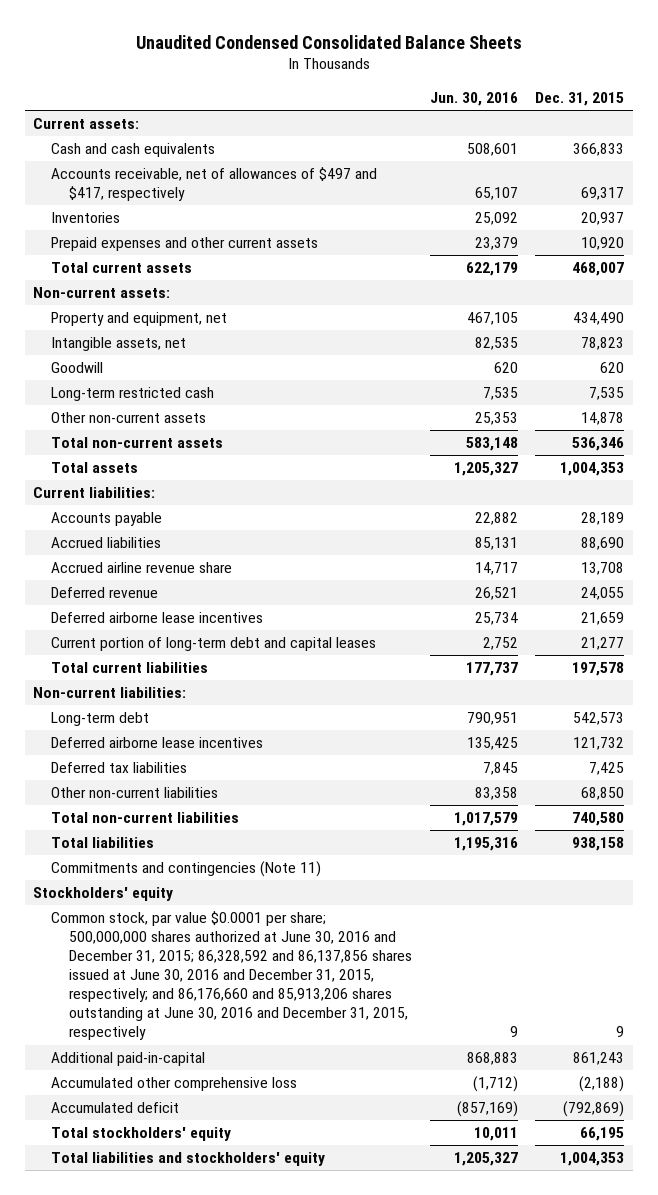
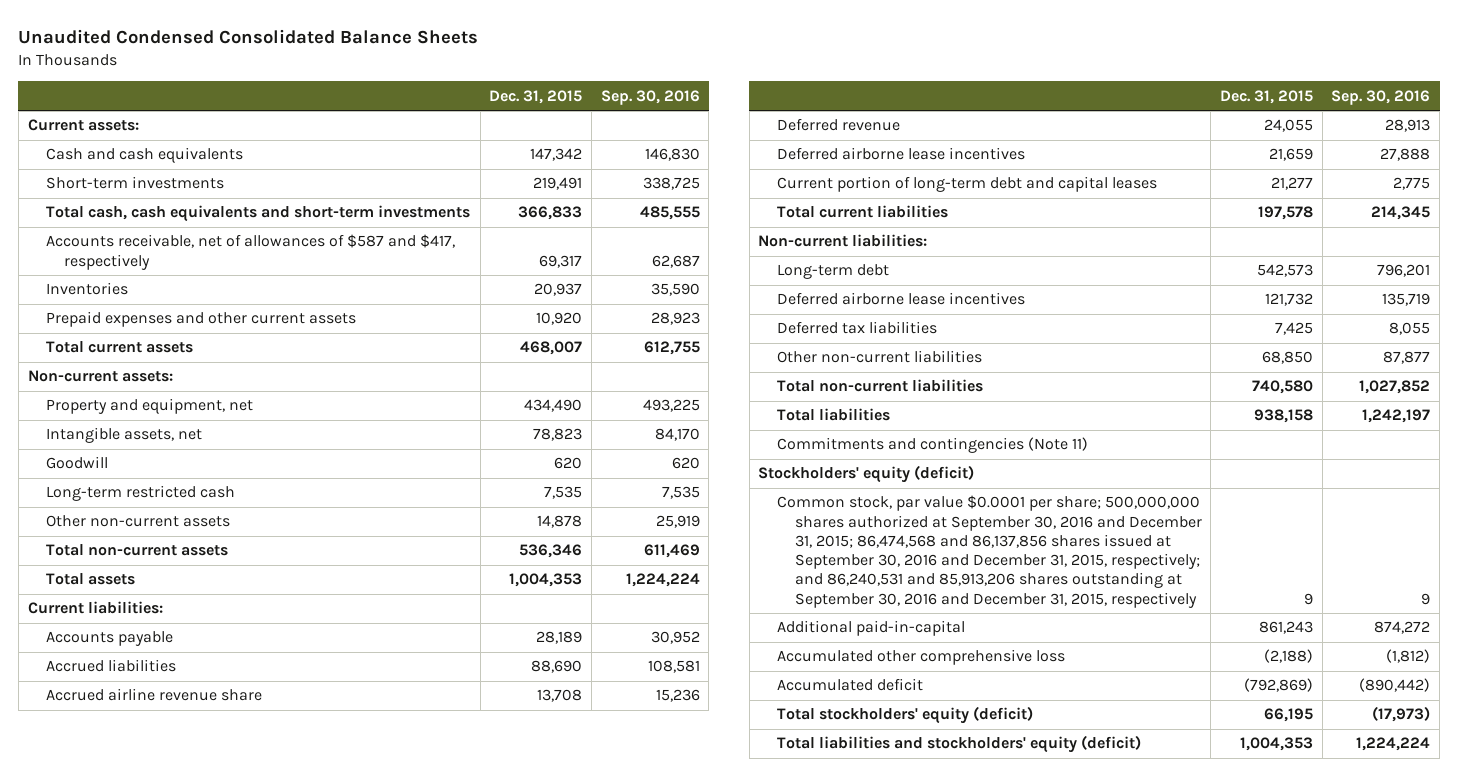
- | Jun. 30, 2016 | Dec. 31, 2015
+ | Dec. 31, 2015 | Sep. 30, 2016
- Cash and cash equivalents | 508,601 | 366,833
- Accounts receivable, net of allowances of $497 and $417, respectively | 65,107 | 69,317
+ Cash and cash equivalents | 147,342 | 146,830
+ Short-term investments | 219,491 | 338,725
+ Total cash, cash equivalents and short-term investments | 366,833 | 485,555
+ Accounts receivable, net of allowances of $587 and $417, respectively | 69,317 | 62,687
- Stockholders' equity
- Common stock, par value $0.0001 per share; 500,000,000 shares authorized at June 30, 2016 and December 31, 2015; 86,328,592 and 86,137,856 shares issued at June 30, 2016 and December 31, 2015, respectively; and 86,176,660 and 85,913,206 shares outstanding at June 30, 2016 and December 31, 2015, respectively | 9 | 9
+ Stockholders' equity (deficit)
+ Common stock, par value $0.0001 per share; 500,000,000 shares authorized at September 30, 2016 and December 31, 2015; 86,474,568 and 86,137,856 shares issued at September 30, 2016 and December 31, 2015, respectively; and 86,240,531 and 85,913,206 shares outstanding at September 30, 2016 and December 31, 2015, respectively | 9 | 9
- Total stockholders' equity | 10,011 | 66,195
- Total liabilities and stockholders' equity | 1,205,327 | 1,004,353
+ Total stockholders' equity (deficit) | 66,195 | (17,973)
+ Total liabilities and stockholders' equity (deficit) | 1,004,353 | 1,224,224

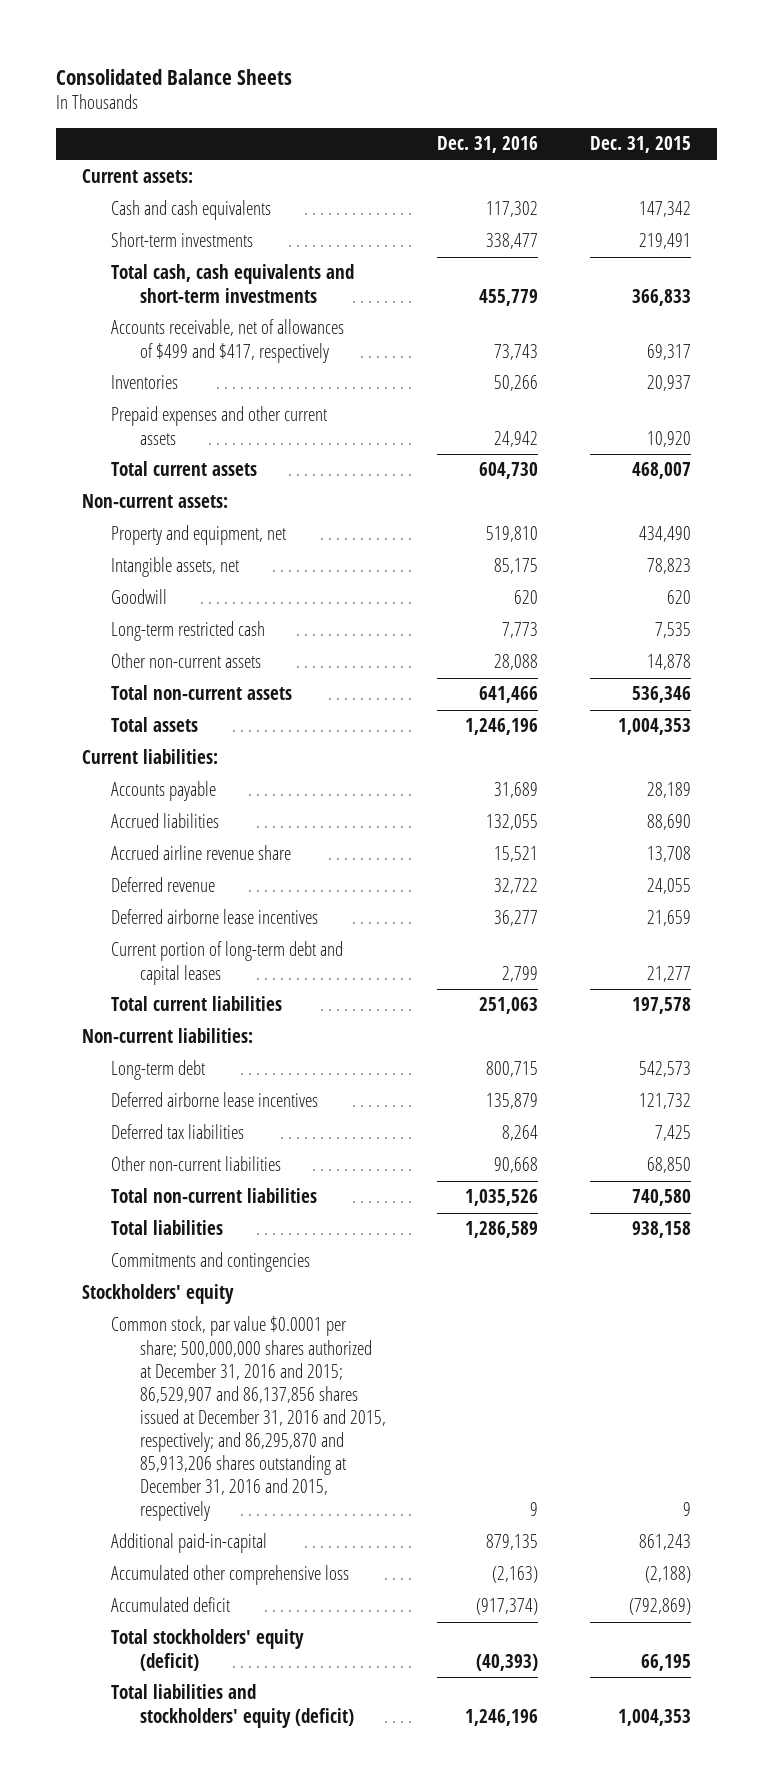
- Unaudited Condensed Consolidated Balance Sheets
+ Consolidated Balance Sheets
- | Dec. 31, 2015 | Sep. 30, 2016
+ | Dec. 31, 2016 | Dec. 31, 2015
- Accounts receivable, net of allowances of $587 and $417, respectively | 69,317 | 62,687
+ Accounts receivable, net of allowances of $499 and $417, respectively | 73,743 | 69,317
- Commitments and contingencies (Note 11)
- Stockholders' equity (deficit)
- Common stock, par value $0.0001 per share; 500,000,000 shares authorized at September 30, 2016 and December 31, 2015; 86,474,568 and 86,137,856 shares issued at September 30, 2016 and December 31, 2015, respectively; and 86,240,531 and 85,913,206 shares outstanding at September 30, 2016 and December 31, 2015, respectively | 9 | 9
+ Commitments and contingencies
+ Stockholders' equity
+ Common stock, par value $0.0001 per share; 500,000,000 shares authorized at December 31, 2016 and 2015; 86,529,907 and 86,137,856 shares issued at December 31, 2016 and 2015, respectively; and 86,295,870 and 85,913,206 shares outstanding at December 31, 2016 and 2015, respectively | 9 | 9

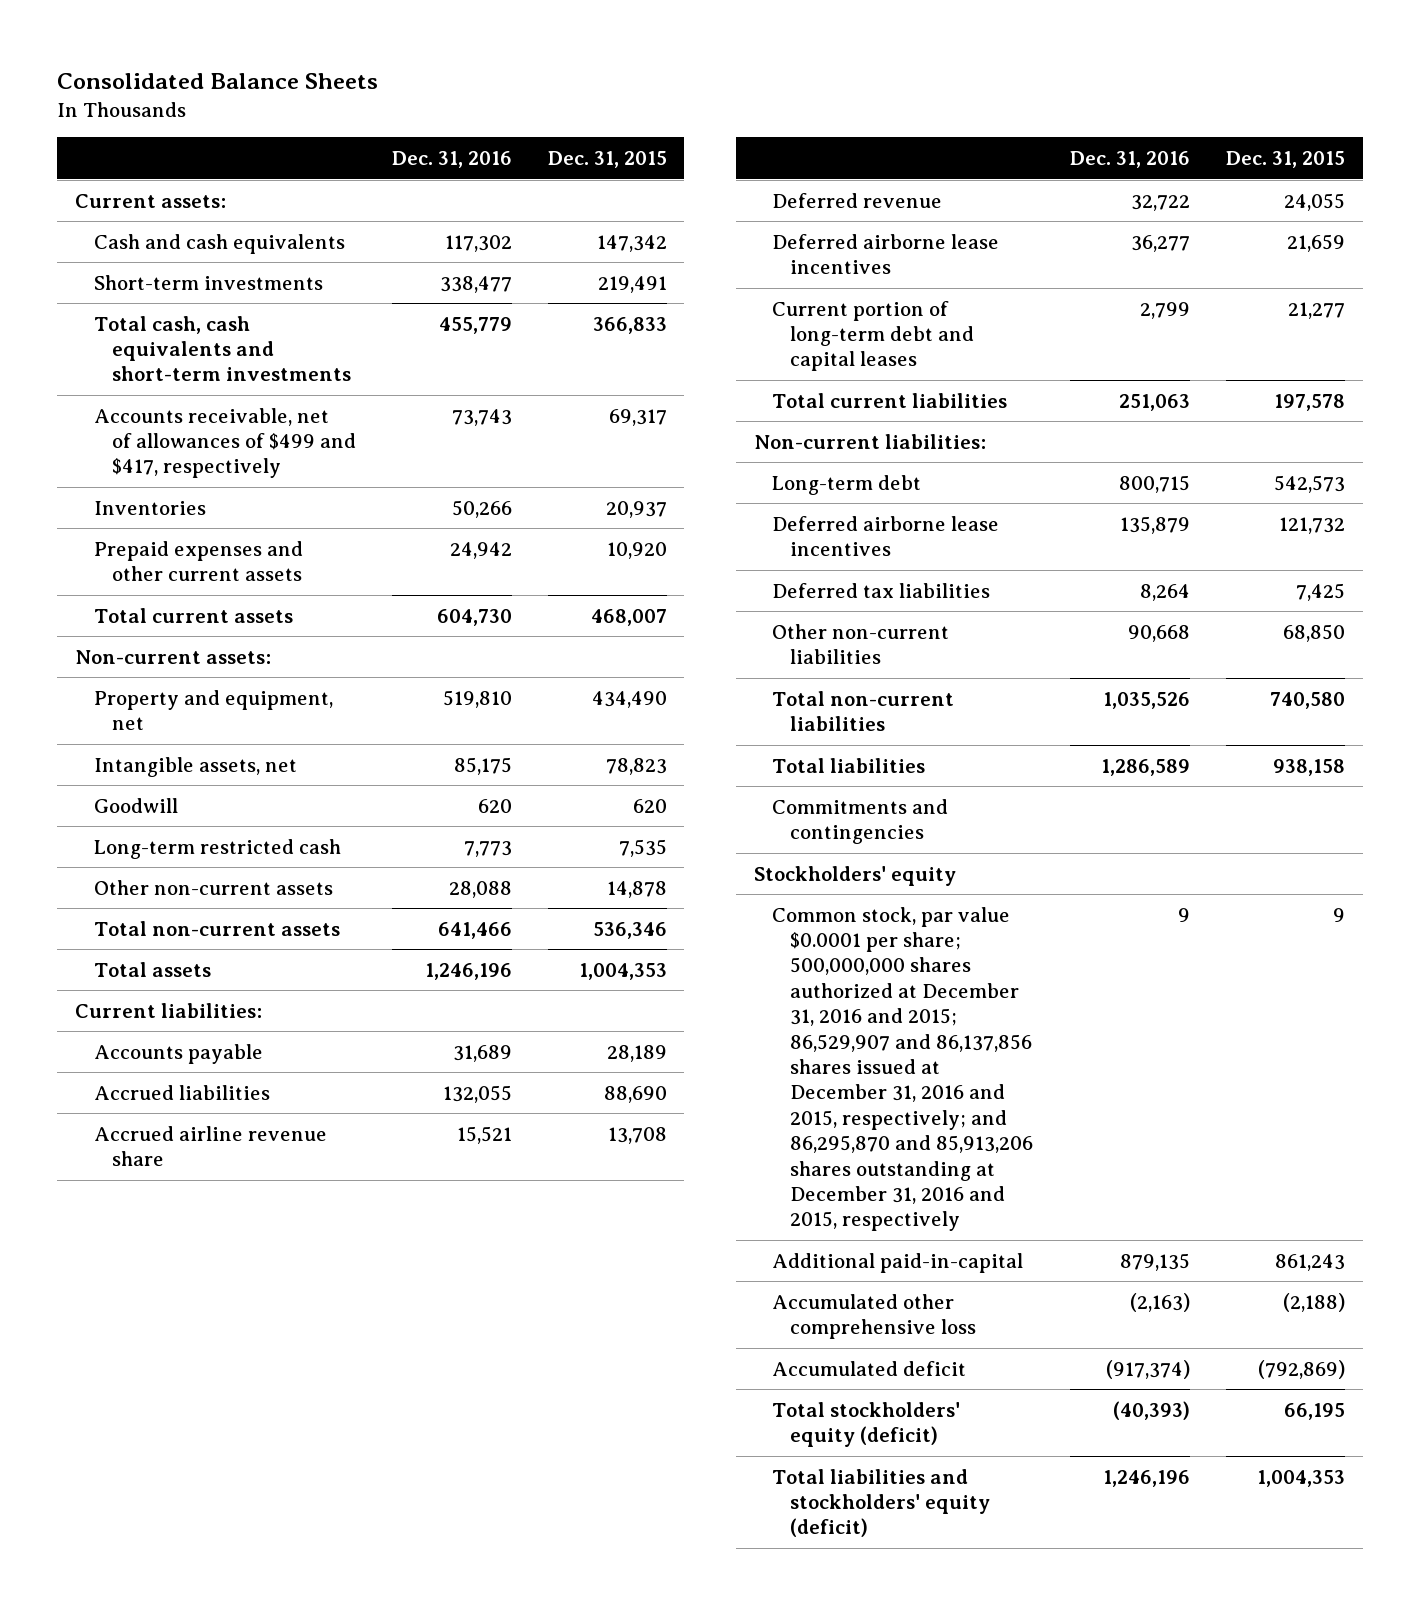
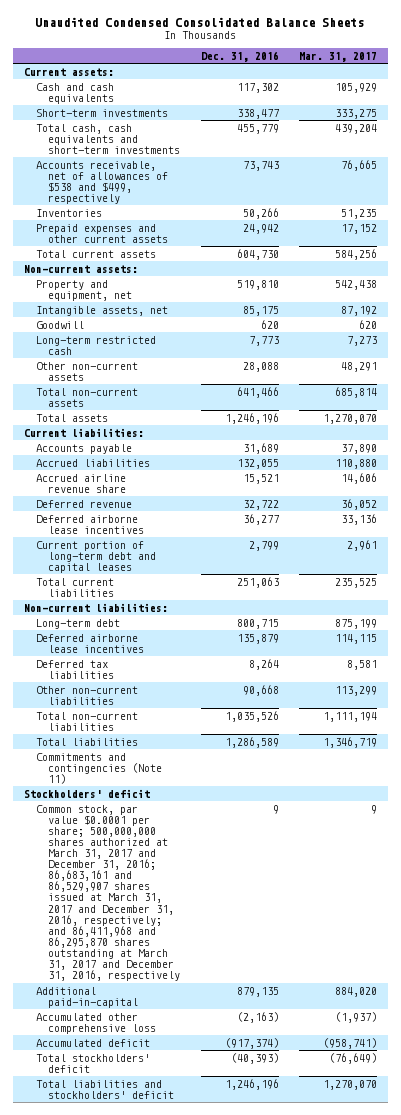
- Consolidated Balance Sheets
+ Unaudited Condensed Consolidated Balance Sheets
- | Dec. 31, 2016 | Dec. 31, 2015
+ | Dec. 31, 2016 | Mar. 31, 2017
- Accounts receivable, net of allowances of $499 and $417, respectively | 73,743 | 69,317
+ Accounts receivable, net of allowances of $538 and $499, respectively | 73,743 | 76,665
- Commitments and contingencies
- Stockholders' equity
- Common stock, par value $0.0001 per share; 500,000,000 shares authorized at December 31, 2016 and 2015; 86,529,907 and 86,137,856 shares issued at December 31, 2016 and 2015, respectively; and 86,295,870 and 85,913,206 shares outstanding at December 31, 2016 and 2015, respectively | 9 | 9
+ Commitments and contingencies (Note 11)
+ Stockholders' deficit
+ Common stock, par value $0.0001 per share; 500,000,000 shares authorized at March 31, 2017 and December 31, 2016; 86,683,161 and 86,529,907 shares issued at March 31, 2017 and December 31, 2016, respectively; and 86,411,968 and 86,295,870 shares outstanding at March 31, 2017 and December 31, 2016, respectively | 9 | 9
- Total stockholders' equity (deficit) | (40,393) | 66,195
- Total liabilities and stockholders' equity (deficit) | 1,246,196 | 1,004,353
+ Total stockholders' deficit | (40,393) | (76,649)
+ Total liabilities and stockholders' deficit | 1,246,196 | 1,270,070

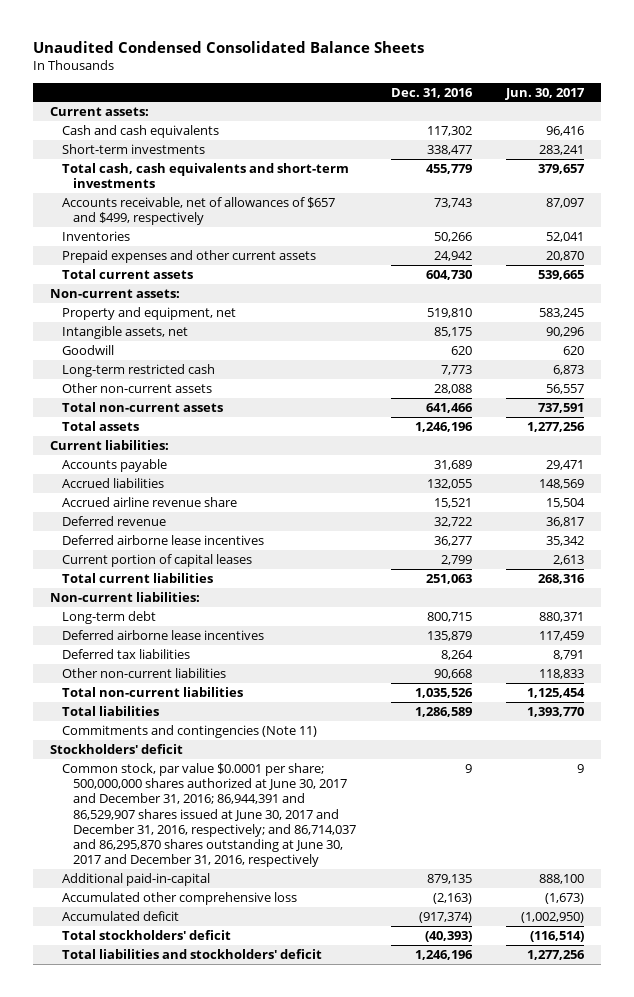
- | Dec. 31, 2016 | Mar. 31, 2017
+ | Dec. 31, 2016 | Jun. 30, 2017
- Accounts receivable, net of allowances of $538 and $499, respectively | 73,743 | 76,665
+ Accounts receivable, net of allowances of $657 and $499, respectively | 73,743 | 87,097
- Current portion of long-term debt and capital leases | 2,799 | 2,961
+ Current portion of capital leases | 2,799 | 2,613
- Common stock, par value $0.0001 per share; 500,000,000 shares authorized at March 31, 2017 and December 31, 2016; 86,683,161 and 86,529,907 shares issued at March 31, 2017 and December 31, 2016, respectively; and 86,411,968 and 86,295,870 shares outstanding at March 31, 2017 and December 31, 2016, respectively | 9 | 9
+ Common stock, par value $0.0001 per share; 500,000,000 shares authorized at June 30, 2017 and December 31, 2016; 86,944,391 and 86,529,907 shares issued at June 30, 2017 and December 31, 2016, respectively; and 86,714,037 and 86,295,870 shares outstanding at June 30, 2017 and December 31, 2016, respectively | 9 | 9

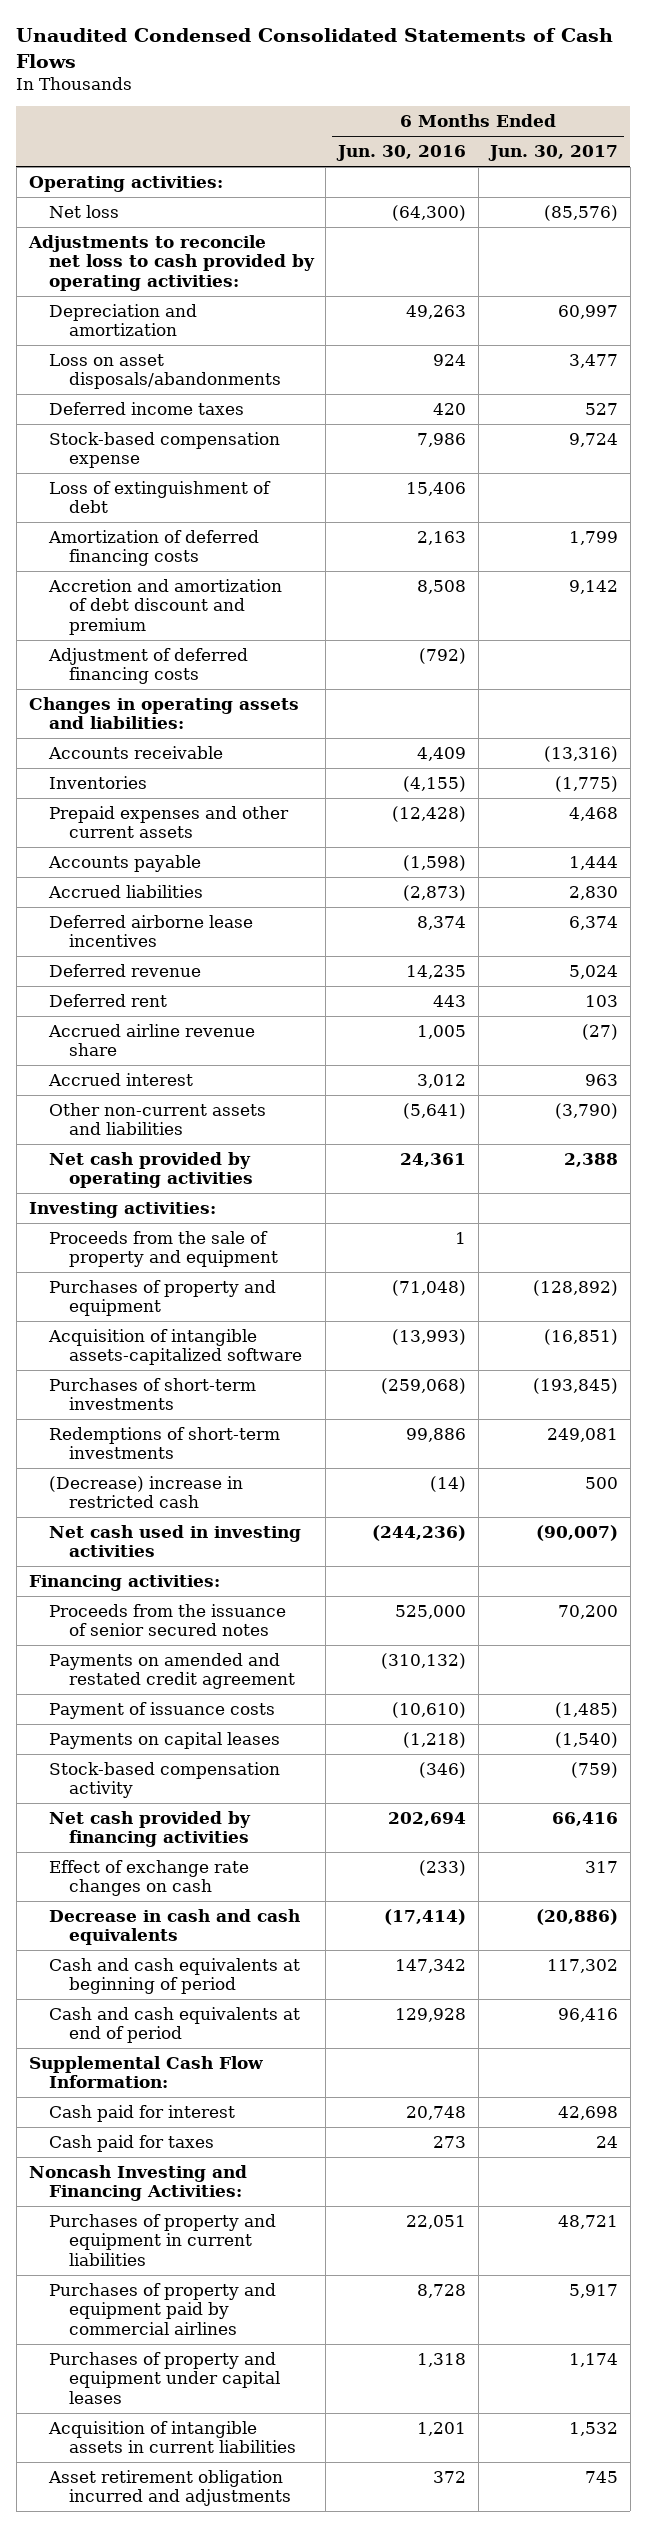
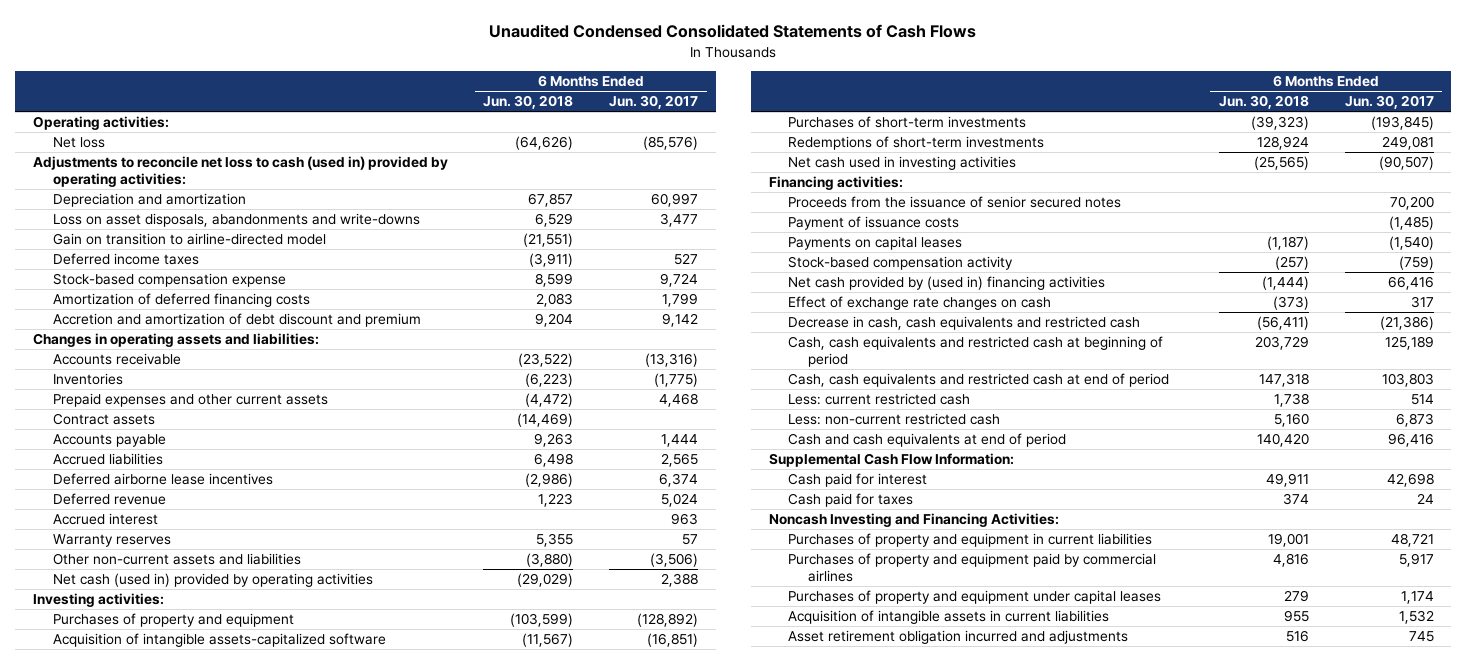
- | 6 Months Ended Jun. 30, 2016 | 6 Months Ended Jun. 30, 2017
+ | 6 Months Ended Jun. 30, 2018 | 6 Months Ended Jun. 30, 2017
- Adjustments to reconcile net loss to cash provided by operating activities:
+ Adjustments to reconcile net loss to cash (used in) provided by operating activities:
- Loss on asset disposals/abandonments | 924 | 3,477
+ Loss on asset disposals, abandonments and write-downs | 6,529 | 3,477
+ Gain on transition to airline-directed model | (21,551) |
- Loss of extinguishment of debt | 15,406 |
- Adjustment of deferred financing costs | (792) |
+ Contract assets | (14,469) |
- Accrued liabilities | (2,873) | 2,830
+ Accrued liabilities | 6,498 | 2,565
- Deferred rent | 443 | 103
- Accrued airline revenue share | 1,005 | (27)
- Other non-current assets and liabilities | (5,641) | (3,790)
- Net cash provided by operating activities | 24,361 | 2,388
+ Warranty reserves | 5,355 | 57
+ Other non-current assets and liabilities | (3,880) | (3,506)
+ Net cash (used in) provided by operating activities | (29,029) | 2,388
- Proceeds from the sale of property and equipment | 1 |
- (Decrease) increase in restricted cash | (14) | 500
- Net cash used in investing activities | (244,236) | (90,007)
+ Net cash used in investing activities | (25,565) | (90,507)
- Payments on amended and restated credit agreement | (310,132) |
- Net cash provided by financing activities | 202,694 | 66,416
+ Net cash provided by (used in) financing activities | (1,444) | 66,416
- Decrease in cash and cash equivalents | (17,414) | (20,886)
- Cash and cash equivalents at beginning of period | 147,342 | 117,302
+ Decrease in cash, cash equivalents and restricted cash | (56,411) | (21,386)
+ Cash, cash equivalents and restricted cash at beginning of period | 203,729 | 125,189
+ Cash, cash equivalents and restricted cash at end of period | 147,318 | 103,803
+ Less: current restricted cash | 1,738 | 514
+ Less: non-current restricted cash | 5,160 | 6,873

